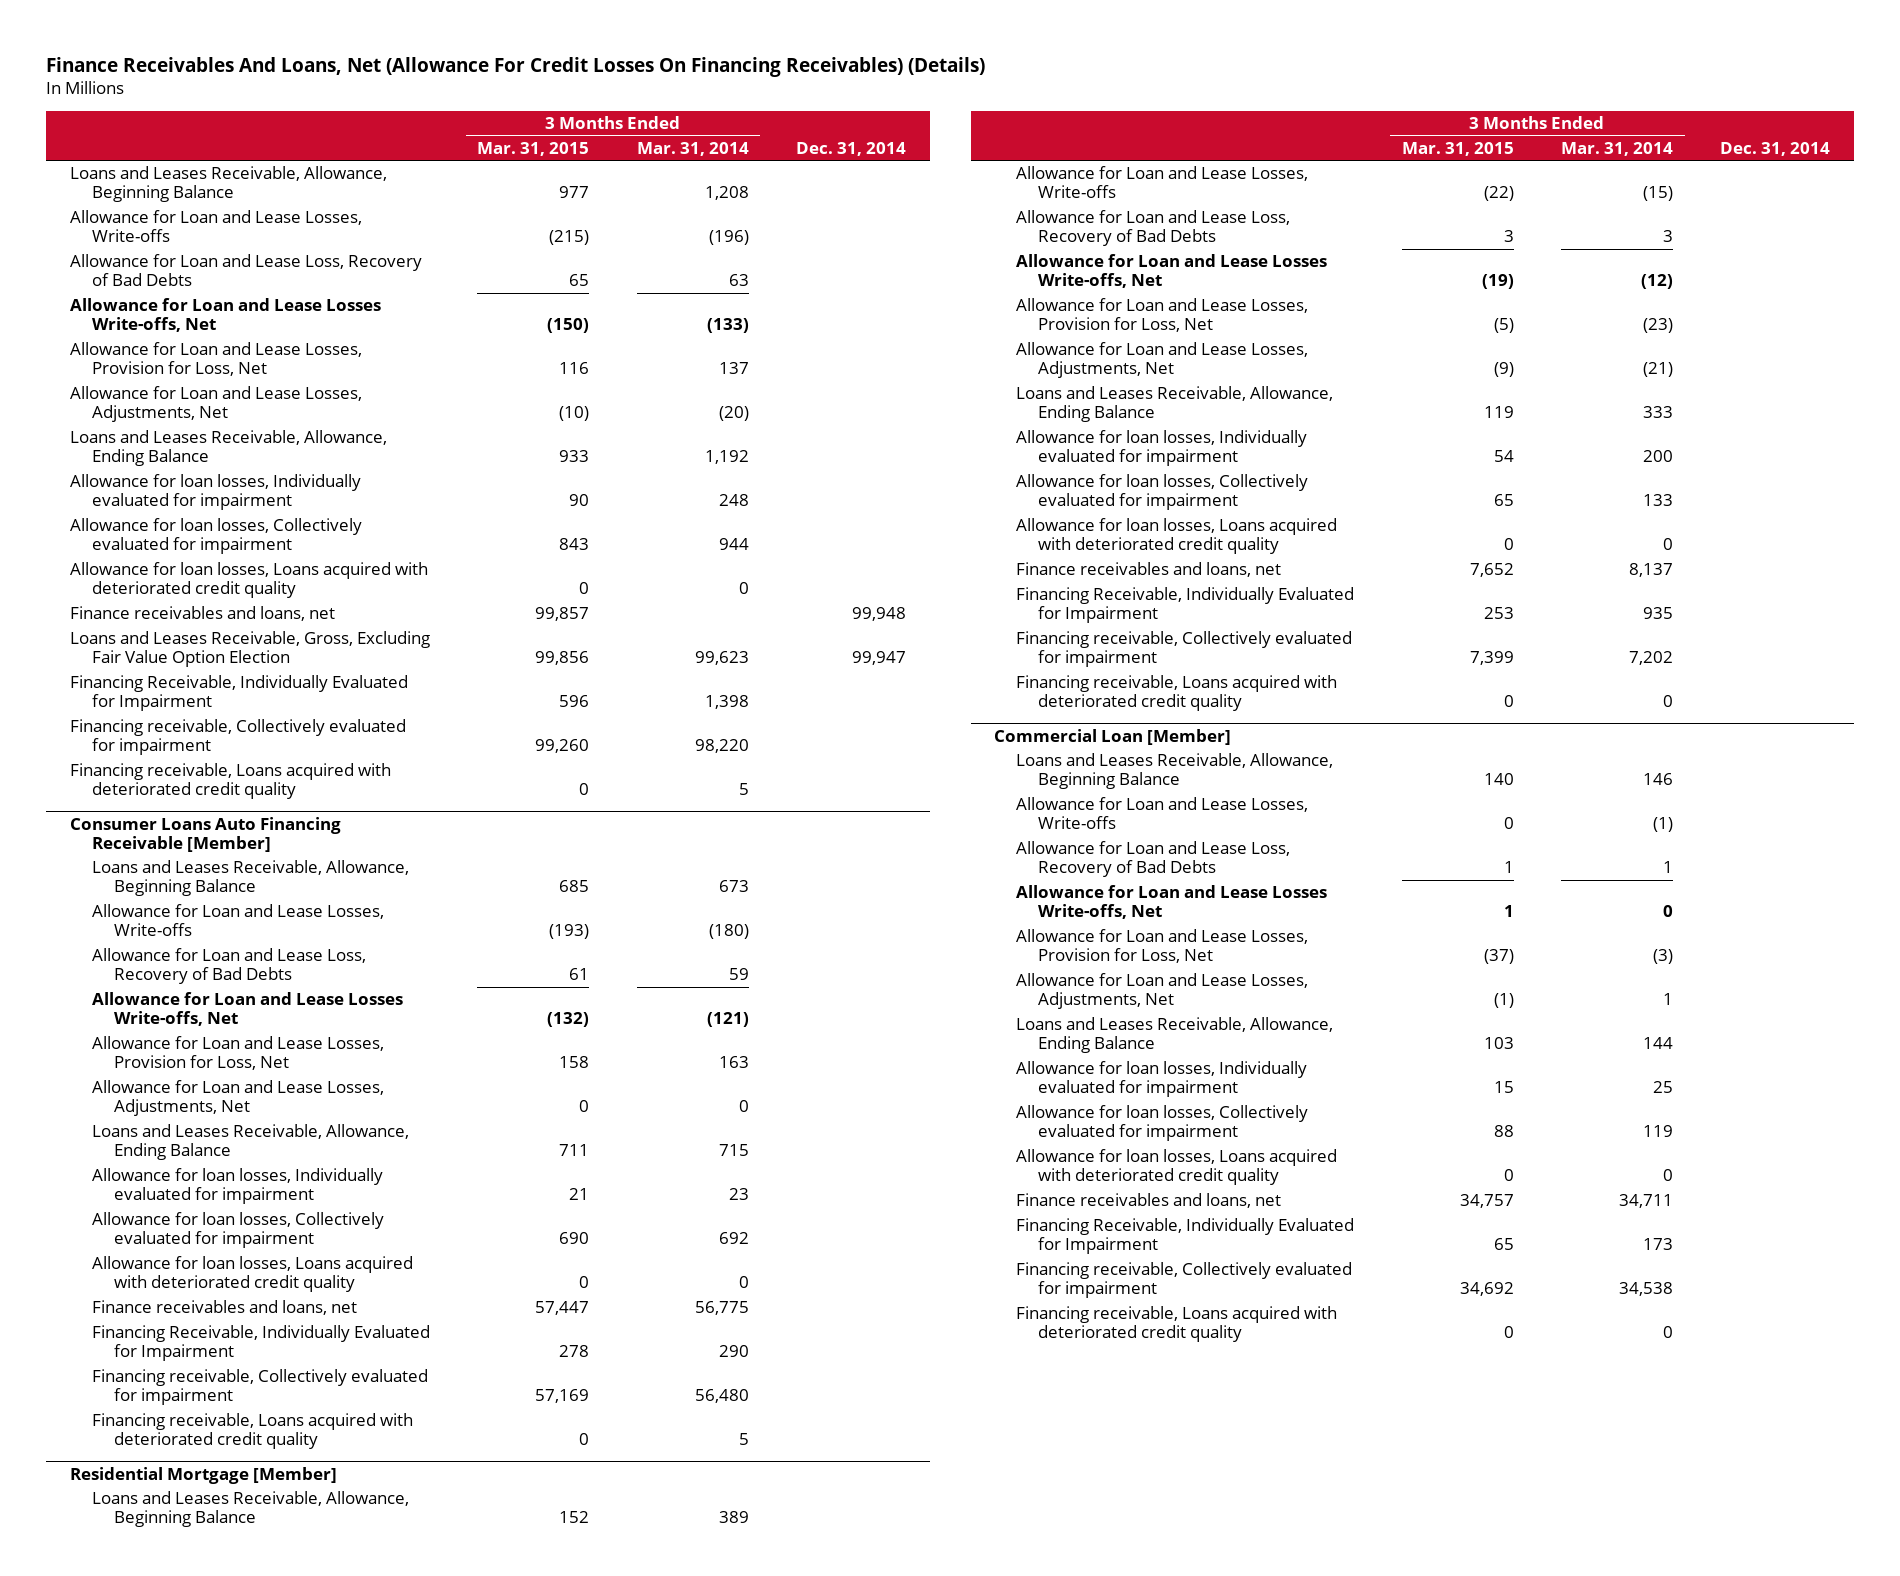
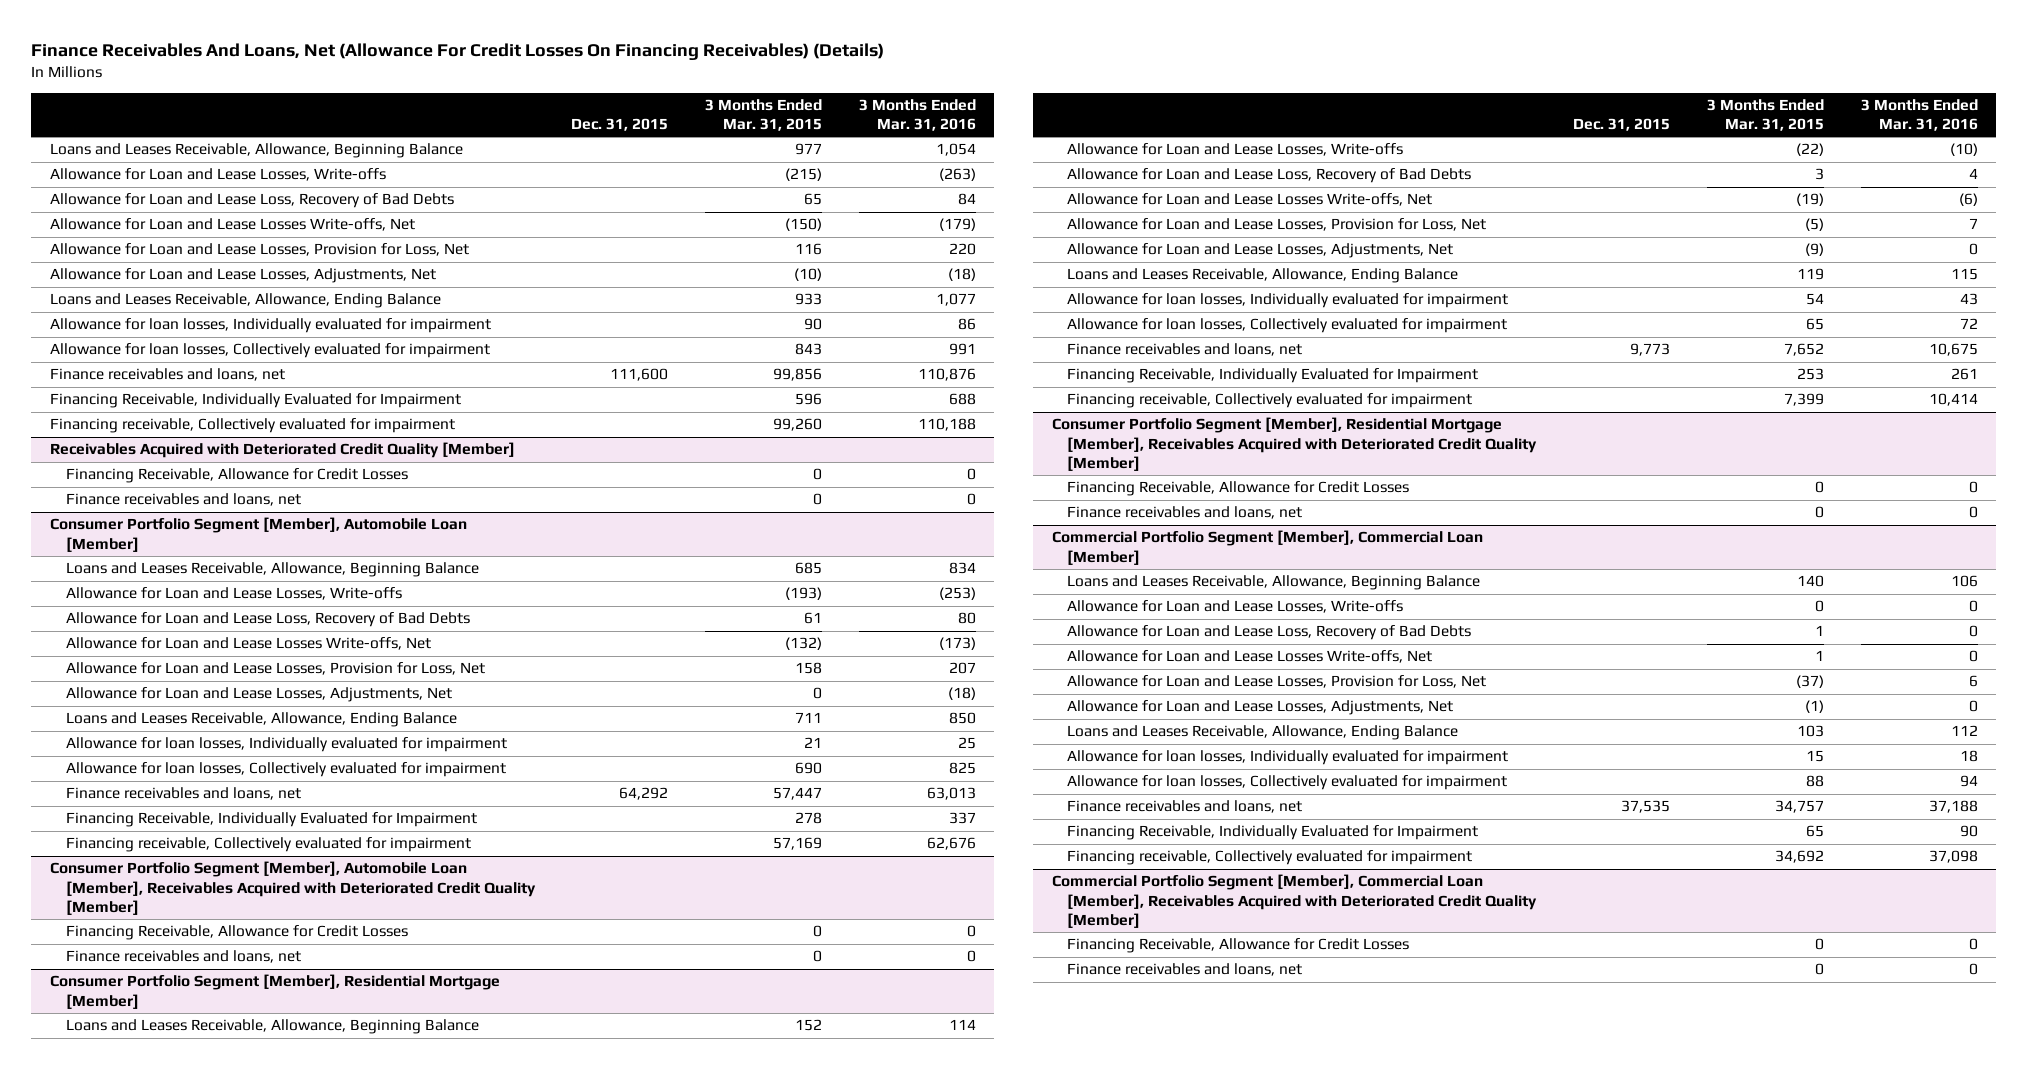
- | 3 Months Ended Mar. 31, 2015 | 3 Months Ended Mar. 31, 2014 | Dec. 31, 2014
+ | Dec. 31, 2015 | 3 Months Ended Mar. 31, 2015 | 3 Months Ended Mar. 31, 2016
- Allowance for loan losses, Loans acquired with deteriorated credit quality | 0 | 0 |
- Finance receivables and loans, net | 99,857 | | 99,948
- Loans and Leases Receivable, Gross, Excluding Fair Value Option Election | 99,856 | 99,623 | 99,947
+ Finance receivables and loans, net | 111,600 | 99,856 | 110,876
- Financing receivable, Loans acquired with deteriorated credit quality | 0 | 5 |
- Consumer Loans Auto Financing Receivable [Member]
+ Receivables Acquired with Deteriorated Credit Quality [Member]
+ Financing Receivable, Allowance for Credit Losses | | 0 | 0
+ Finance receivables and loans, net | | 0 | 0
+ Consumer Portfolio Segment [Member], Automobile Loan [Member]
- Allowance for loan losses, Loans acquired with deteriorated credit quality | 0 | 0 |
- Financing receivable, Loans acquired with deteriorated credit quality | 0 | 5 |
- Residential Mortgage [Member]
+ Consumer Portfolio Segment [Member], Automobile Loan [Member], Receivables Acquired with Deteriorated Credit Quality [Member]
+ Financing Receivable, Allowance for Credit Losses | | 0 | 0
+ Finance receivables and loans, net | | 0 | 0
+ Consumer Portfolio Segment [Member], Residential Mortgage [Member]
- Allowance for loan losses, Loans acquired with deteriorated credit quality | 0 | 0 |
- Financing receivable, Loans acquired with deteriorated credit quality | 0 | 0 |
- Commercial Loan [Member]
+ Consumer Portfolio Segment [Member], Residential Mortgage [Member], Receivables Acquired with Deteriorated Credit Quality [Member]
+ Financing Receivable, Allowance for Credit Losses | | 0 | 0
+ Finance receivables and loans, net | | 0 | 0
+ Commercial Portfolio Segment [Member], Commercial Loan [Member]
- Allowance for loan losses, Loans acquired with deteriorated credit quality | 0 | 0 |
- Financing receivable, Loans acquired with deteriorated credit quality | 0 | 0 |
+ Commercial Portfolio Segment [Member], Commercial Loan [Member], Receivables Acquired with Deteriorated Credit Quality [Member]
+ Financing Receivable, Allowance for Credit Losses | | 0 | 0
+ Finance receivables and loans, net | | 0 | 0

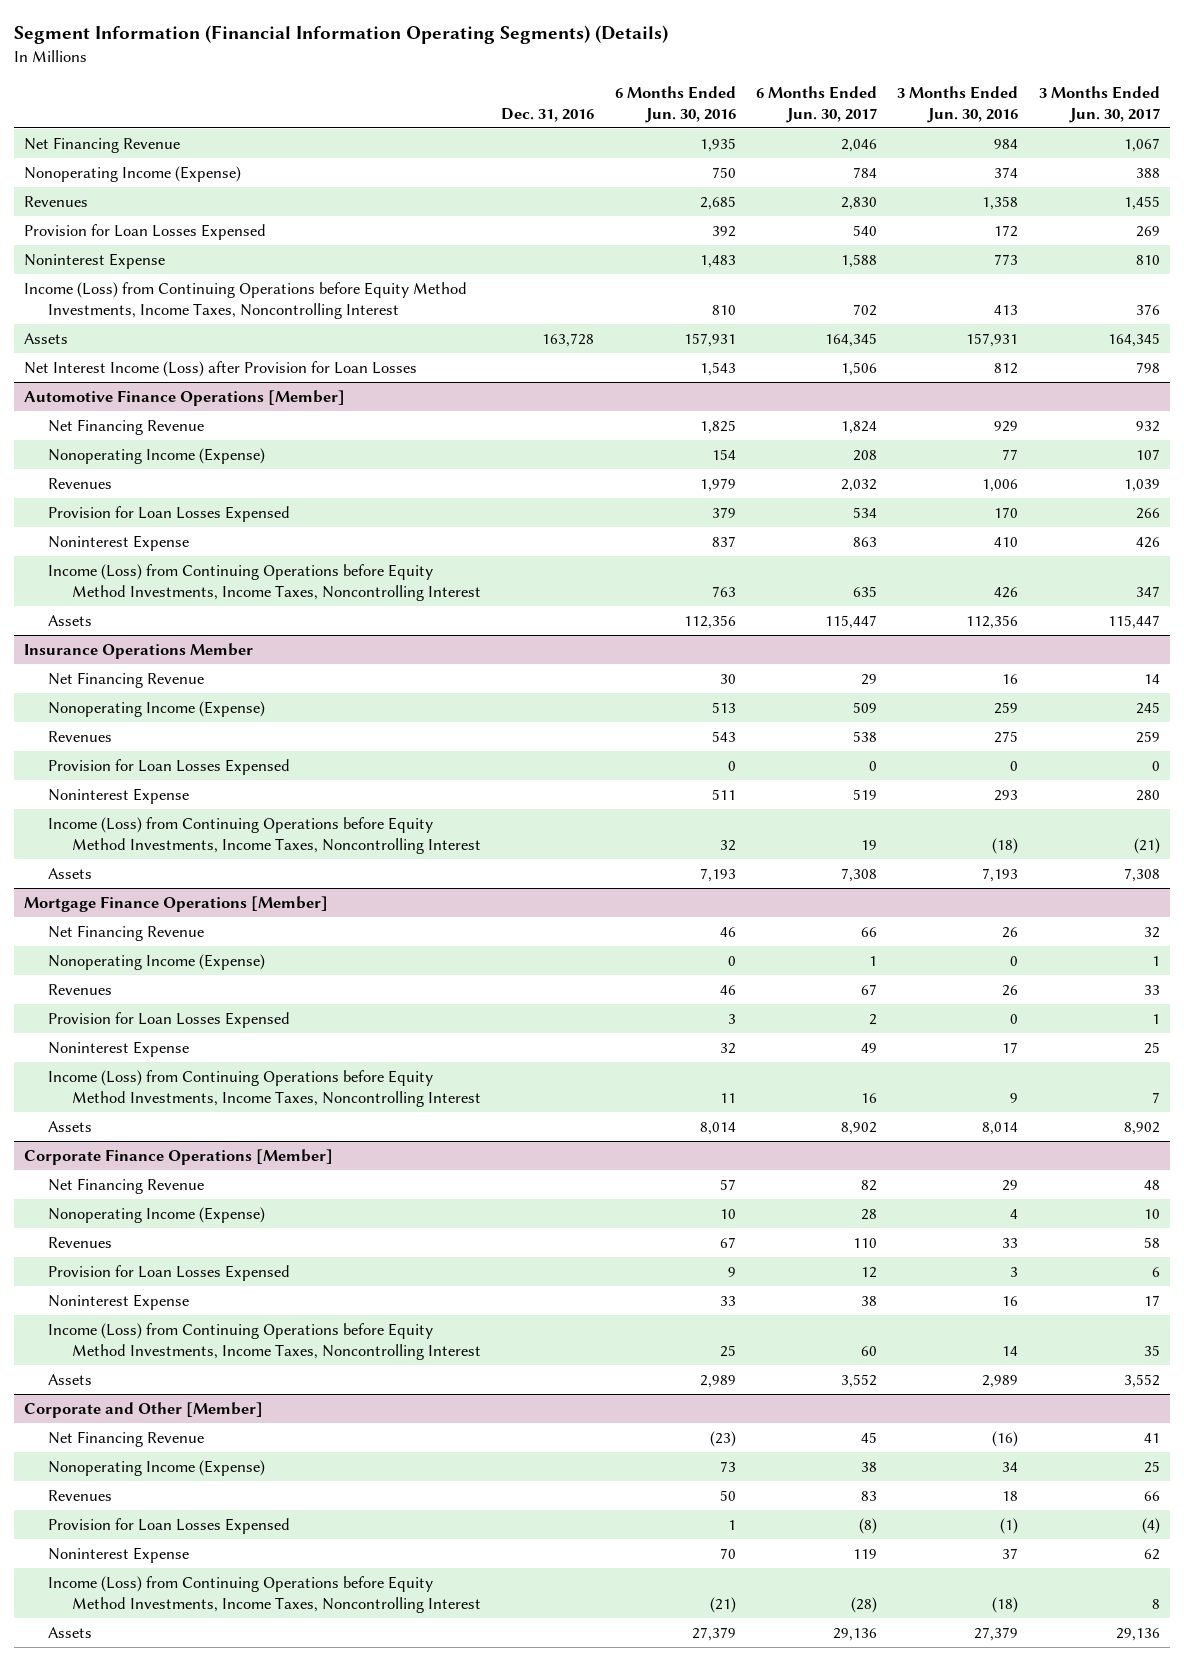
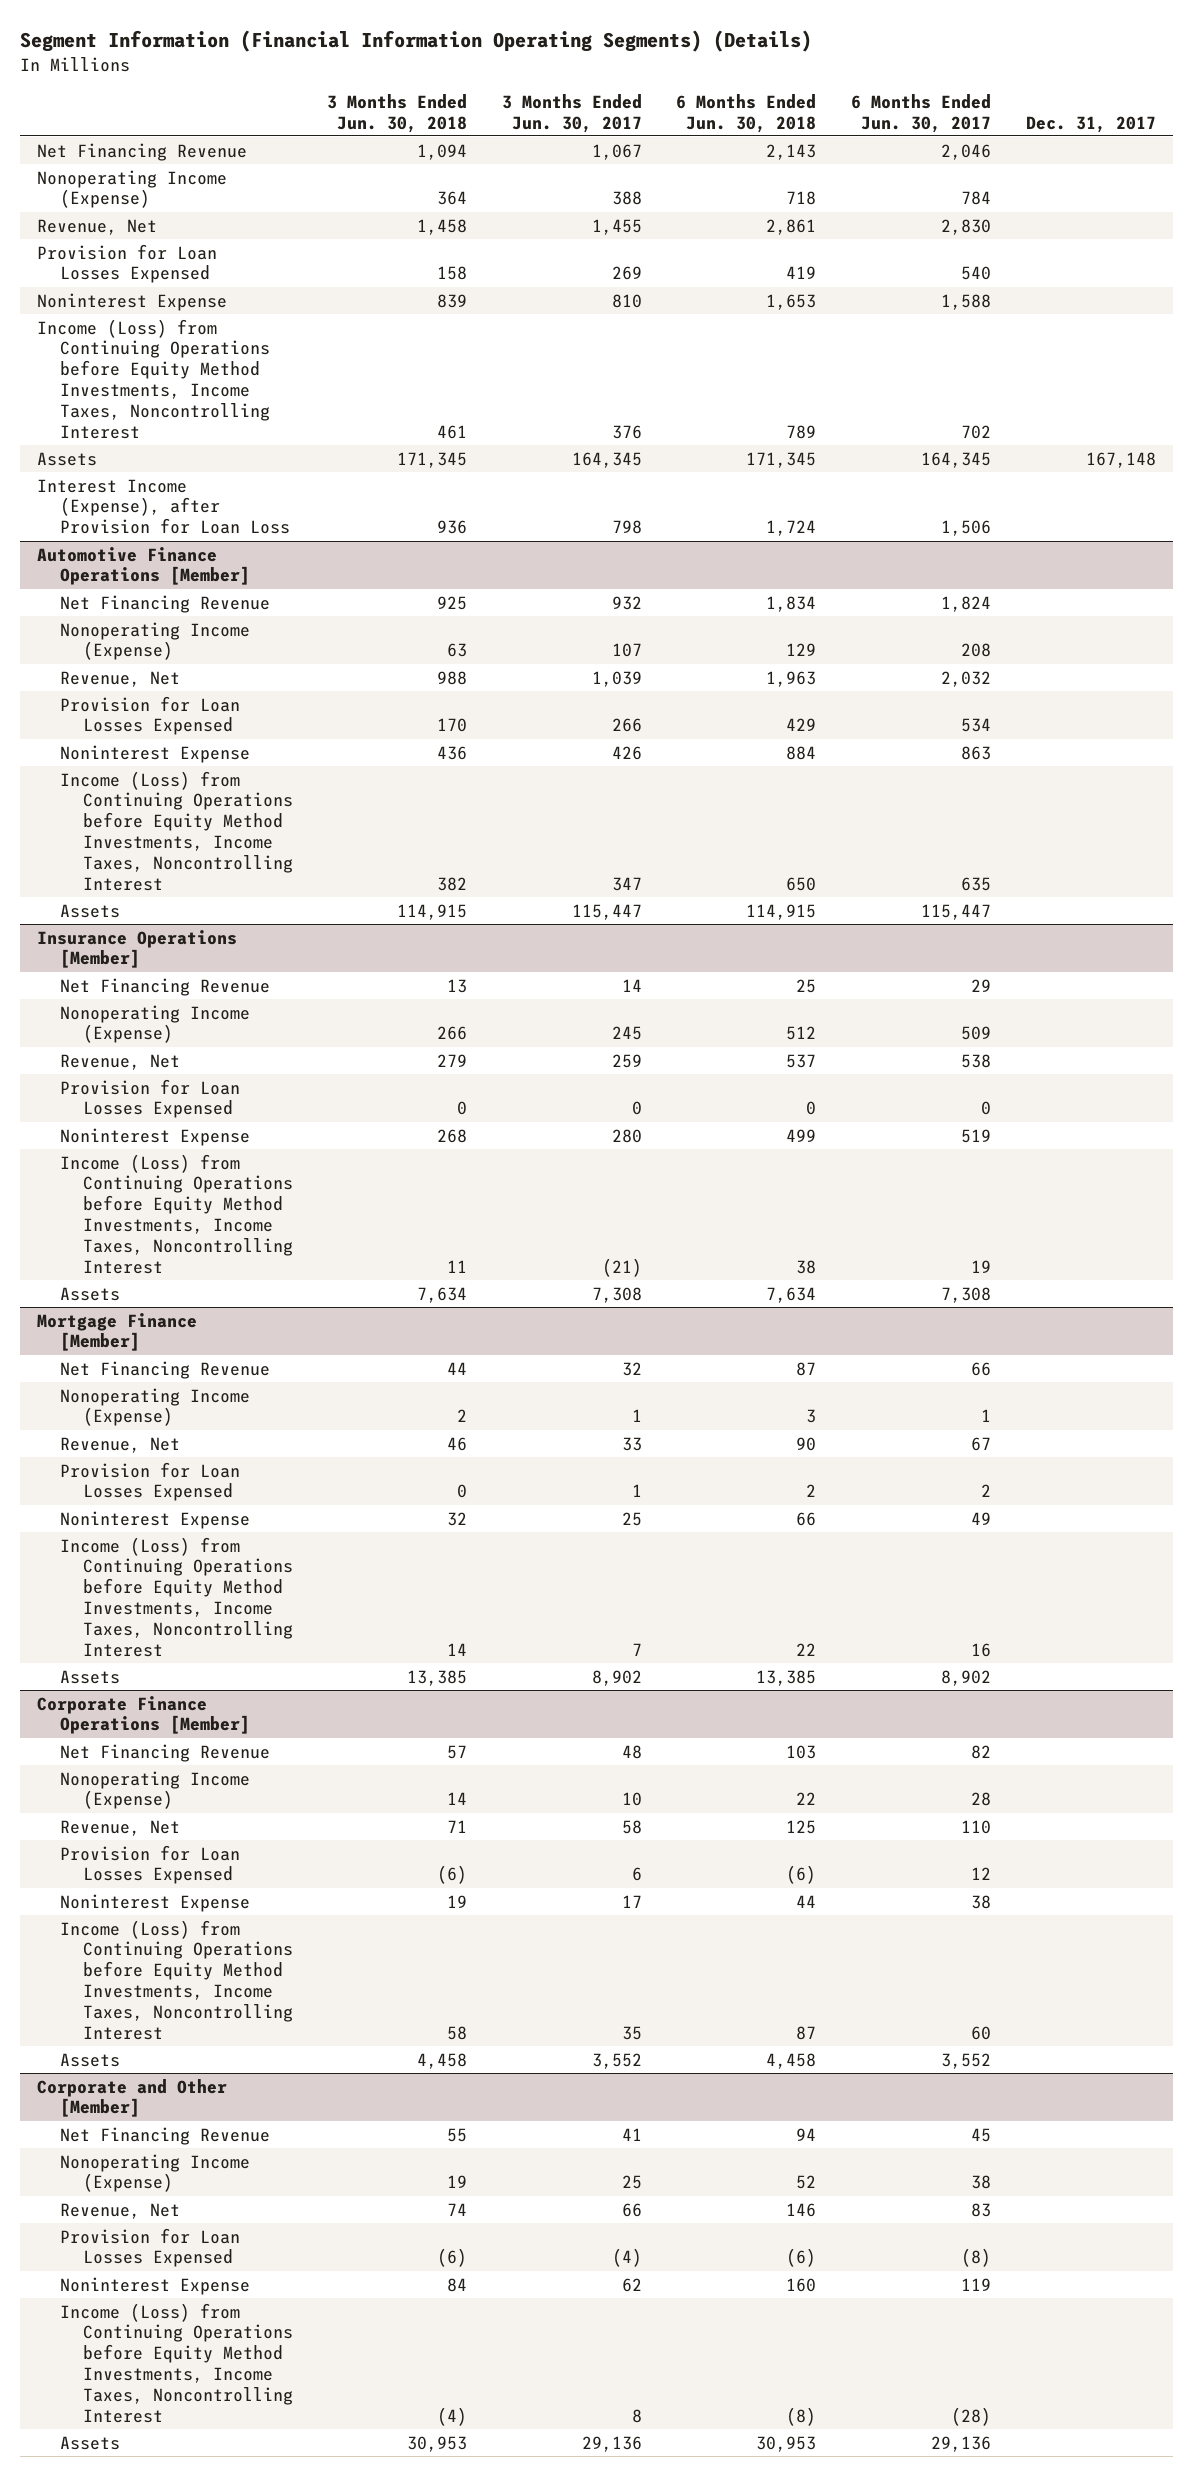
- | Dec. 31, 2016 | 6 Months Ended Jun. 30, 2016 | 6 Months Ended Jun. 30, 2017 | 3 Months Ended Jun. 30, 2016 | 3 Months Ended Jun. 30, 2017
+ | 3 Months Ended Jun. 30, 2018 | 3 Months Ended Jun. 30, 2017 | 6 Months Ended Jun. 30, 2018 | 6 Months Ended Jun. 30, 2017 | Dec. 31, 2017
- Revenues | | 2,685 | 2,830 | 1,358 | 1,455
+ Revenue, Net | 1,458 | 1,455 | 2,861 | 2,830 |
- Net Interest Income (Loss) after Provision for Loan Losses | | 1,543 | 1,506 | 812 | 798
+ Interest Income (Expense), after Provision for Loan Loss | 936 | 798 | 1,724 | 1,506 |
@ Automotive Finance Operations [Member]
- Revenues | | 1,979 | 2,032 | 1,006 | 1,039
+ Revenue, Net | 988 | 1,039 | 1,963 | 2,032 |
- Insurance Operations Member
+ Insurance Operations [Member]
- Revenues | | 543 | 538 | 275 | 259
+ Revenue, Net | 279 | 259 | 537 | 538 |
- Mortgage Finance Operations [Member]
+ Mortgage Finance [Member]
- Revenues | | 46 | 67 | 26 | 33
+ Revenue, Net | 46 | 33 | 90 | 67 |
@ Corporate Finance Operations [Member]
- Revenues | | 67 | 110 | 33 | 58
+ Revenue, Net | 71 | 58 | 125 | 110 |
@ Corporate and Other [Member]
- Revenues | | 50 | 83 | 18 | 66
+ Revenue, Net | 74 | 66 | 146 | 83 |

